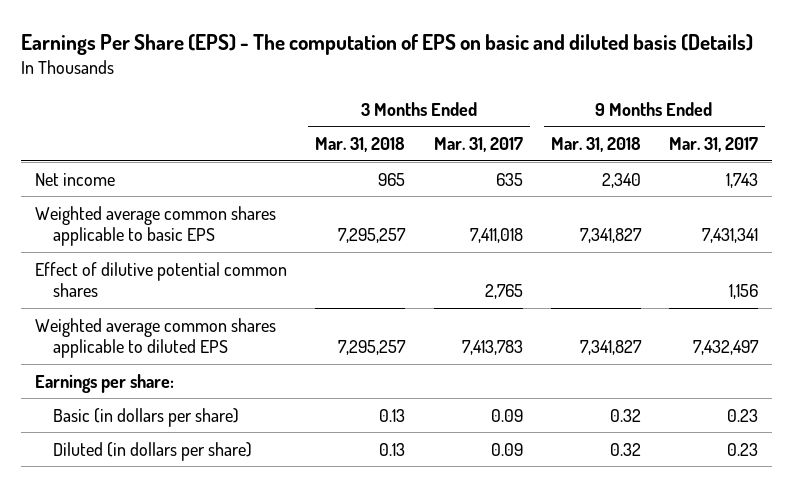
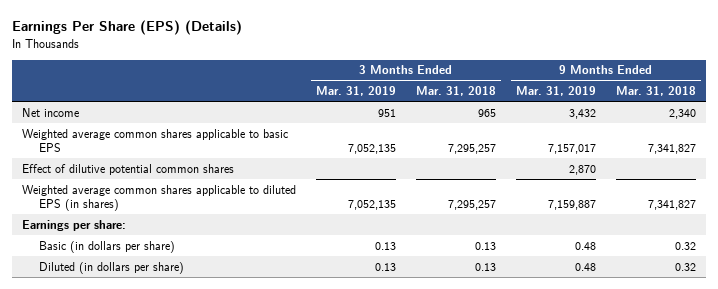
- Earnings Per Share (EPS) - The computation of EPS on basic and diluted basis (Details)
+ Earnings Per Share (EPS) (Details)
- | 3 Months Ended Mar. 31, 2018 | 3 Months Ended Mar. 31, 2017 | 9 Months Ended Mar. 31, 2018 | 9 Months Ended Mar. 31, 2017
+ | 3 Months Ended Mar. 31, 2019 | 3 Months Ended Mar. 31, 2018 | 9 Months Ended Mar. 31, 2019 | 9 Months Ended Mar. 31, 2018
- Weighted average common shares applicable to diluted EPS | 7,295,257 | 7,413,783 | 7,341,827 | 7,432,497
+ Weighted average common shares applicable to diluted EPS (in shares) | 7,052,135 | 7,295,257 | 7,159,887 | 7,341,827

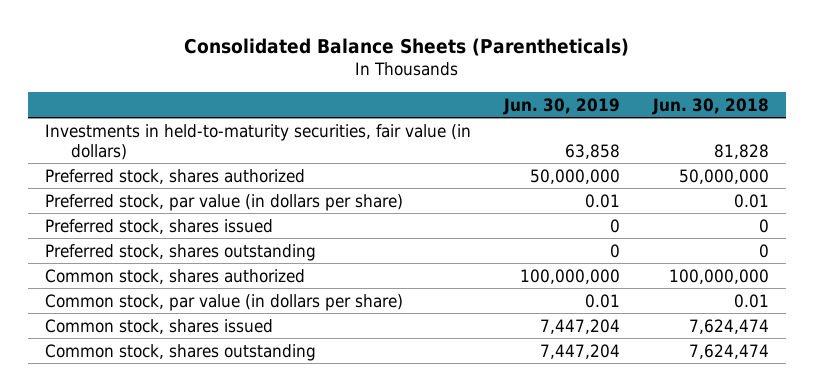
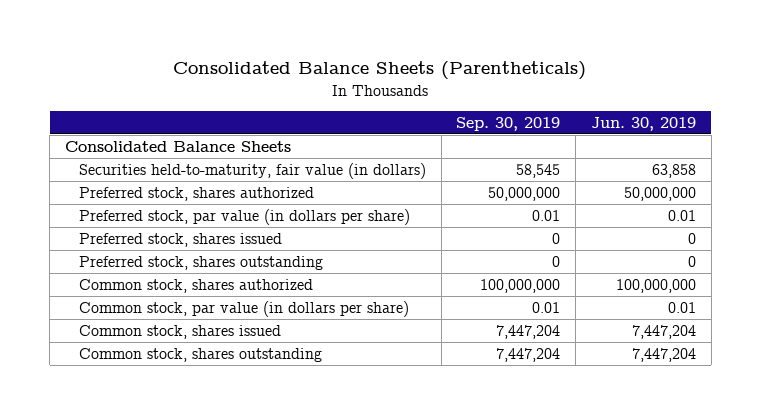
- | Jun. 30, 2019 | Jun. 30, 2018
+ | Sep. 30, 2019 | Jun. 30, 2019
- Investments in held-to-maturity securities, fair value (in dollars) | 63,858 | 81,828
+ Consolidated Balance Sheets
+ Securities held-to-maturity, fair value (in dollars) | 58,545 | 63,858

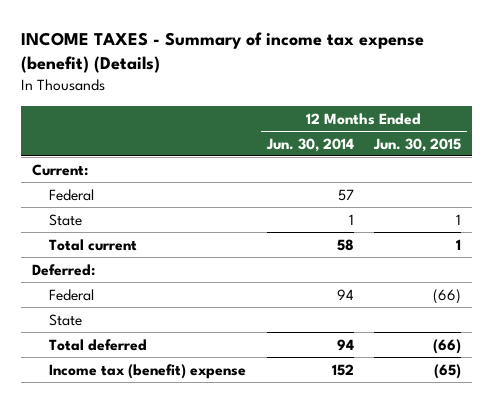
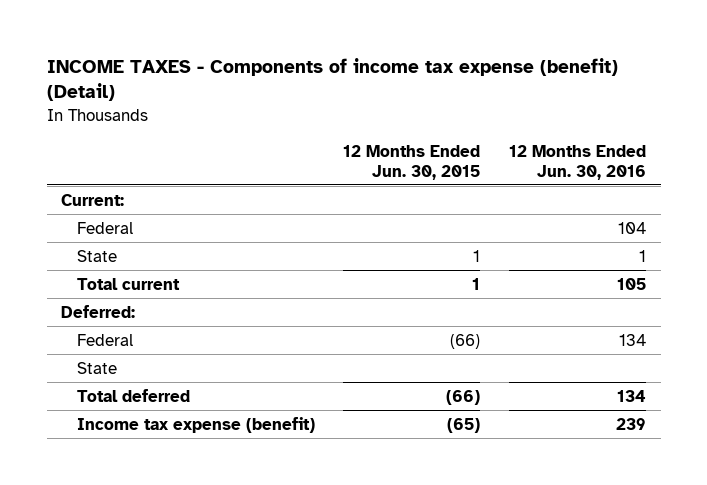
- INCOME TAXES - Summary of income tax expense (benefit) (Details)
+ INCOME TAXES - Components of income tax expense (benefit) (Detail)
- | 12 Months Ended Jun. 30, 2014 | 12 Months Ended Jun. 30, 2015
+ | 12 Months Ended Jun. 30, 2015 | 12 Months Ended Jun. 30, 2016
- Income tax (benefit) expense | 152 | (65)
+ Income tax expense (benefit) | (65) | 239

